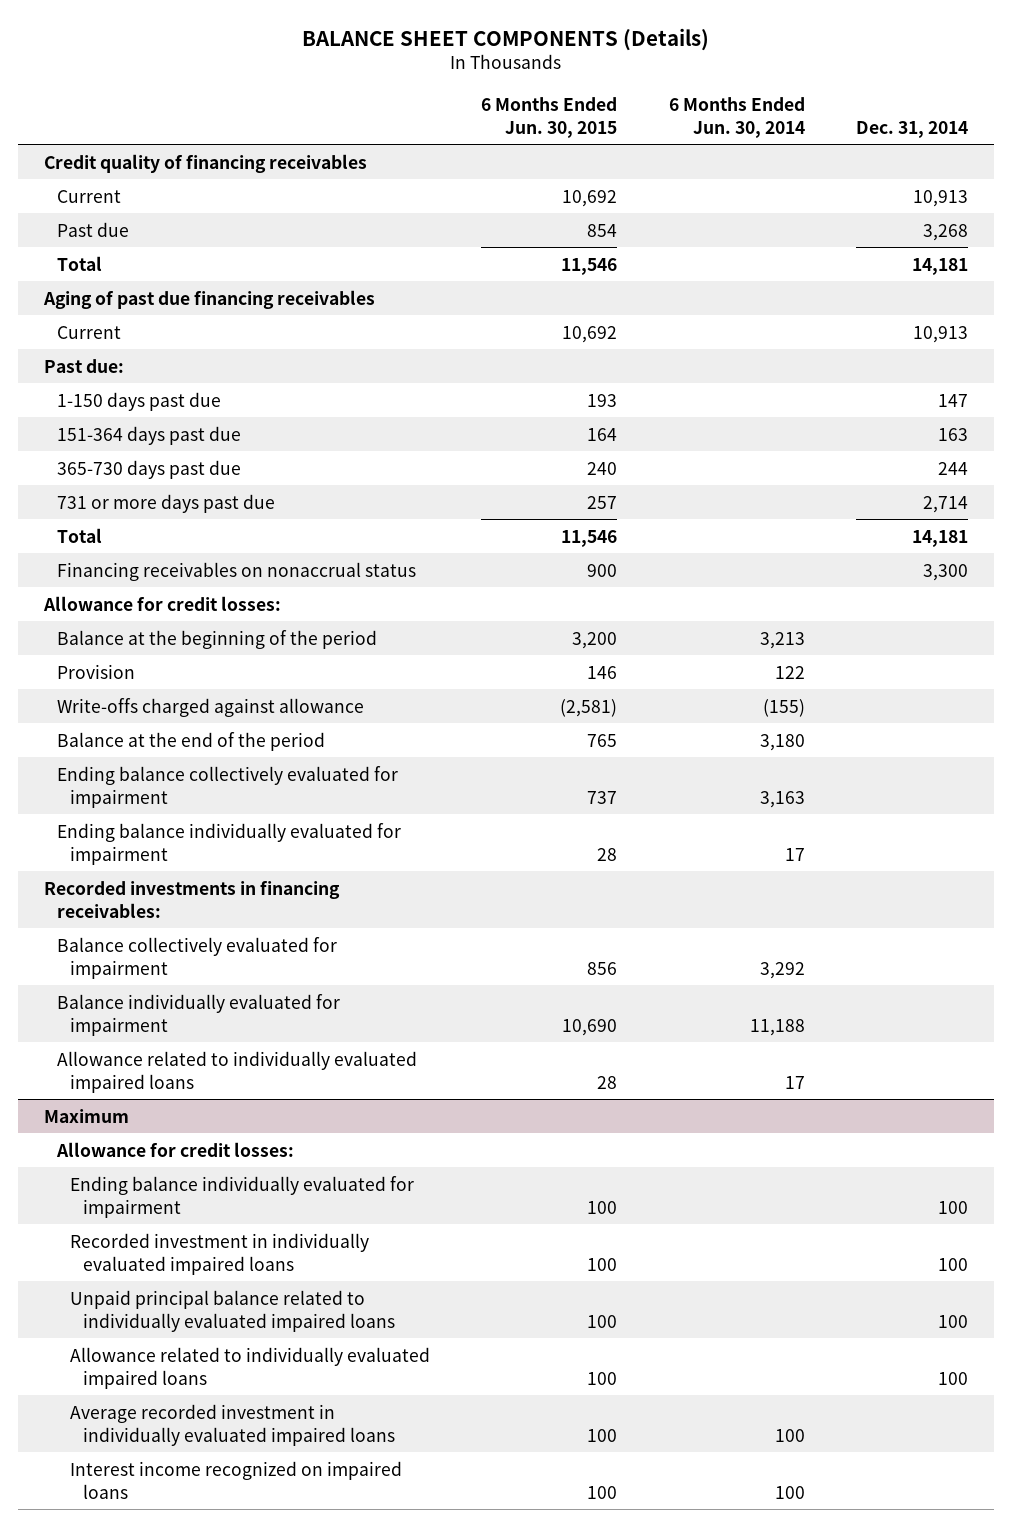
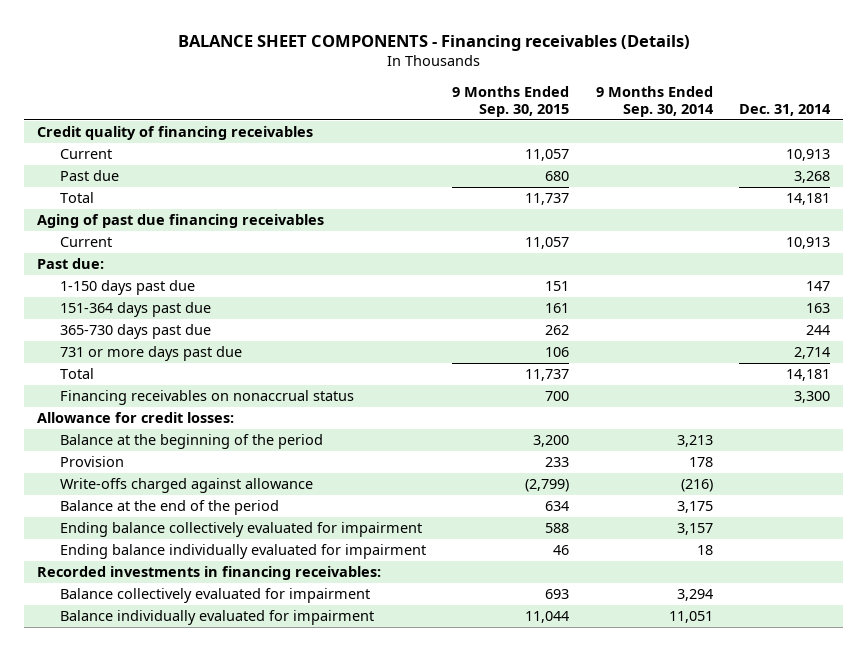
- BALANCE SHEET COMPONENTS (Details)
+ BALANCE SHEET COMPONENTS - Financing receivables (Details)
- | 6 Months Ended Jun. 30, 2015 | 6 Months Ended Jun. 30, 2014 | Dec. 31, 2014
+ | 9 Months Ended Sep. 30, 2015 | 9 Months Ended Sep. 30, 2014 | Dec. 31, 2014
- Allowance related to individually evaluated impaired loans | 28 | 17 |
- Maximum
- Allowance for credit losses:
- Ending balance individually evaluated for impairment | 100 | | 100
- Recorded investment in individually evaluated impaired loans | 100 | | 100
- Unpaid principal balance related to individually evaluated impaired loans | 100 | | 100
- Allowance related to individually evaluated impaired loans | 100 | | 100
- Average recorded investment in individually evaluated impaired loans | 100 | 100 |
- Interest income recognized on impaired loans | 100 | 100 |

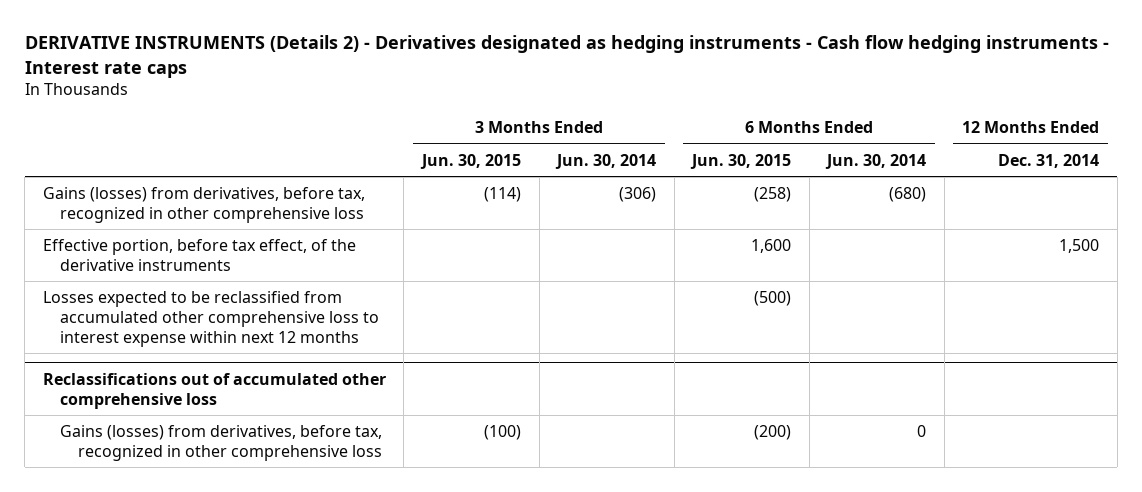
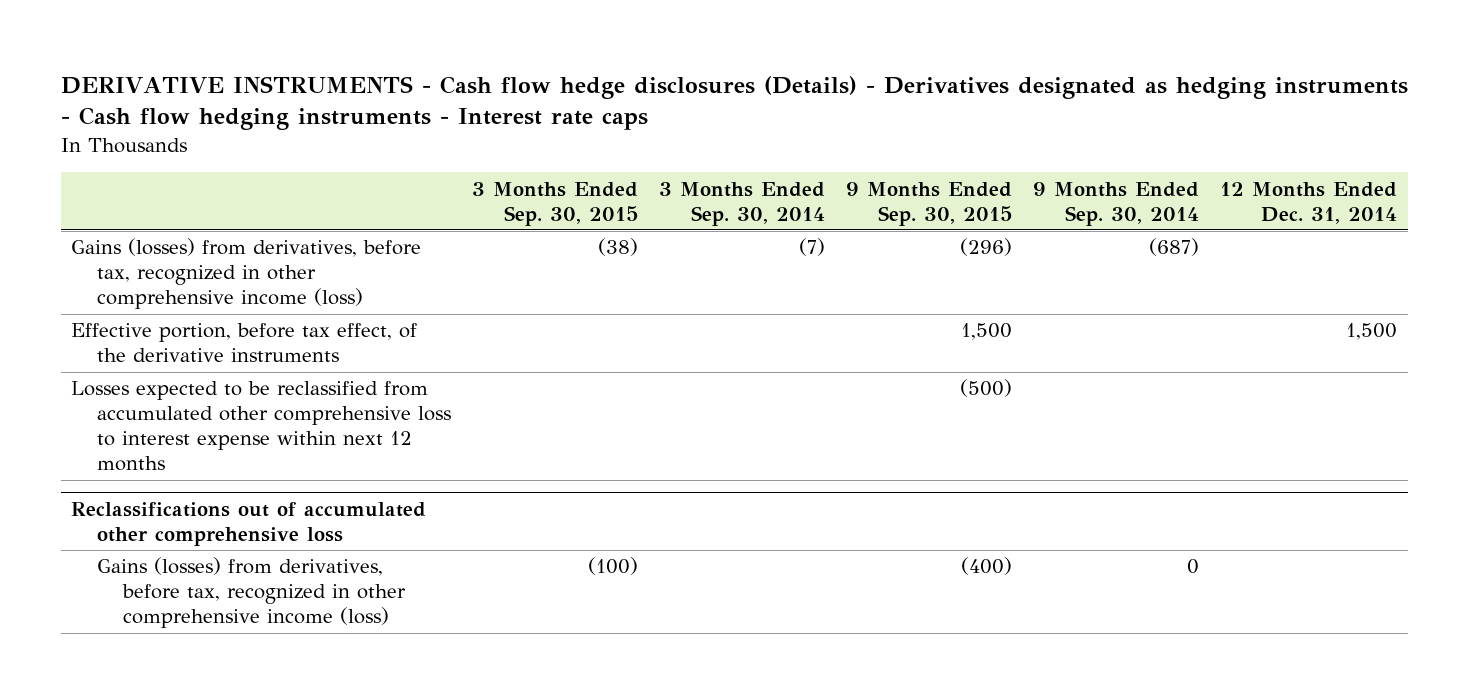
- DERIVATIVE INSTRUMENTS (Details 2) - Derivatives designated as hedging instruments - Cash flow hedging instruments - Interest rate caps
+ DERIVATIVE INSTRUMENTS - Cash flow hedge disclosures (Details) - Derivatives designated as hedging instruments - Cash flow hedging instruments - Interest rate caps
- | 3 Months Ended Jun. 30, 2015 | 3 Months Ended Jun. 30, 2014 | 6 Months Ended Jun. 30, 2015 | 6 Months Ended Jun. 30, 2014 | 12 Months Ended Dec. 31, 2014
+ | 3 Months Ended Sep. 30, 2015 | 3 Months Ended Sep. 30, 2014 | 9 Months Ended Sep. 30, 2015 | 9 Months Ended Sep. 30, 2014 | 12 Months Ended Dec. 31, 2014
- Gains (losses) from derivatives, before tax, recognized in other comprehensive loss | (114) | (306) | (258) | (680) |
+ Gains (losses) from derivatives, before tax, recognized in other comprehensive income (loss) | (38) | (7) | (296) | (687) |
@ Reclassifications out of accumulated other comprehensive loss
- Gains (losses) from derivatives, before tax, recognized in other comprehensive loss | (100) | | (200) | 0 |
+ Gains (losses) from derivatives, before tax, recognized in other comprehensive income (loss) | (100) | | (400) | 0 |

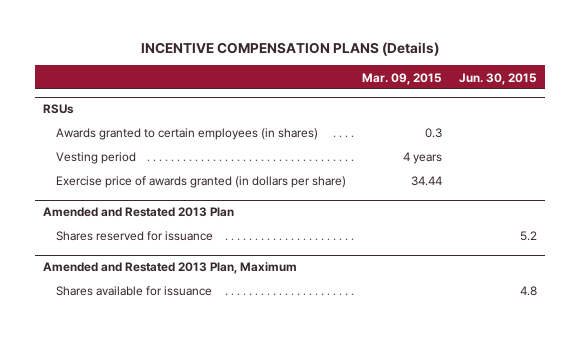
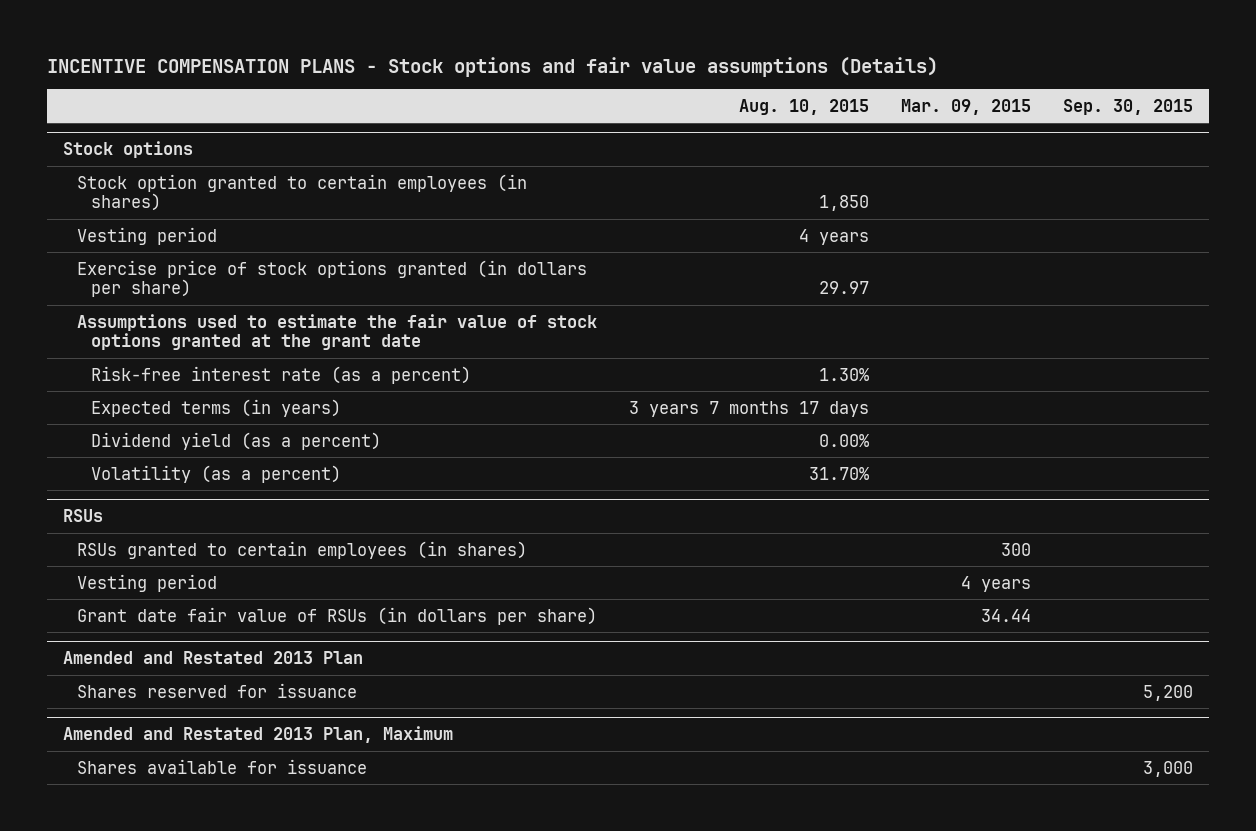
- INCENTIVE COMPENSATION PLANS (Details)
+ INCENTIVE COMPENSATION PLANS - Stock options and fair value assumptions (Details)
- | Mar. 09, 2015 | Jun. 30, 2015
+ | Aug. 10, 2015 | Mar. 09, 2015 | Sep. 30, 2015
+ Stock options
+ Stock option granted to certain employees (in shares) | 1,850 | |
+ Vesting period | 4 years | |
+ Exercise price of stock options granted (in dollars per share) | 29.97 | |
+ Assumptions used to estimate the fair value of stock options granted at the grant date
+ Risk-free interest rate (as a percent) | 1.30% | |
+ Expected terms (in years) | 3 years 7 months 17 days | |
+ Dividend yield (as a percent) | 0.00% | |
+ Volatility (as a percent) | 31.70% | |
@ RSUs
- Awards granted to certain employees (in shares) | 0.3 |
+ RSUs granted to certain employees (in shares) | | 300 |
- Exercise price of awards granted (in dollars per share) | 34.44 |
+ Grant date fair value of RSUs (in dollars per share) | | 34.44 |

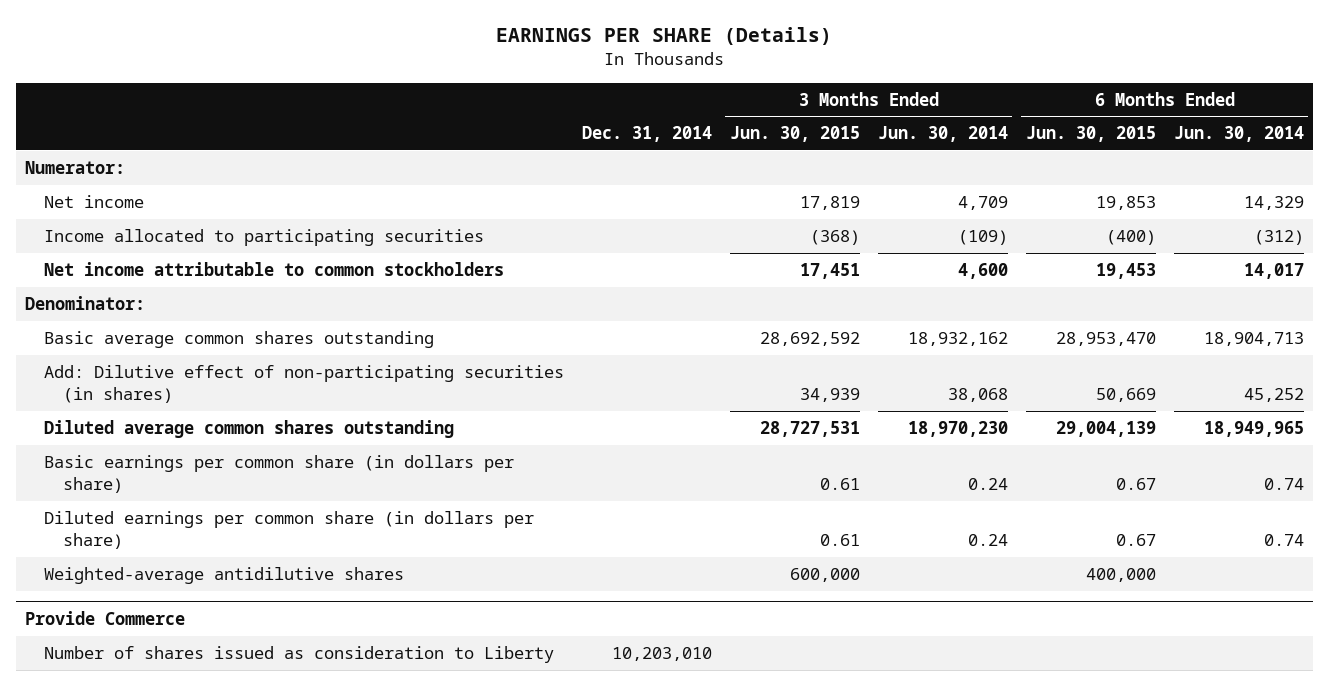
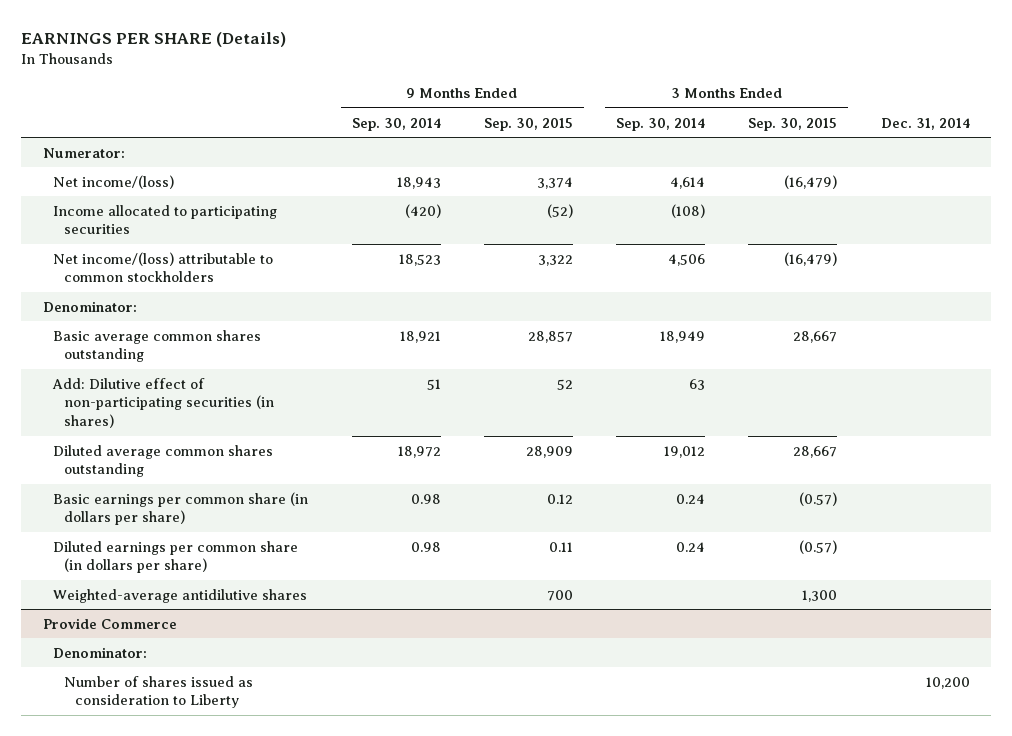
- | Dec. 31, 2014 | 3 Months Ended Jun. 30, 2015 | 3 Months Ended Jun. 30, 2014 | 6 Months Ended Jun. 30, 2015 | 6 Months Ended Jun. 30, 2014
+ | 9 Months Ended Sep. 30, 2014 | 9 Months Ended Sep. 30, 2015 | 3 Months Ended Sep. 30, 2014 | 3 Months Ended Sep. 30, 2015 | Dec. 31, 2014
- Net income | | 17,819 | 4,709 | 19,853 | 14,329
+ Net income/(loss) | 18,943 | 3,374 | 4,614 | (16,479) |
- Net income attributable to common stockholders | | 17,451 | 4,600 | 19,453 | 14,017
+ Net income/(loss) attributable to common stockholders | 18,523 | 3,322 | 4,506 | (16,479) |
@ Provide Commerce
- Number of shares issued as consideration to Liberty | 10,203,010 | | | |
+ Denominator:
+ Number of shares issued as consideration to Liberty | | | | | 10,200

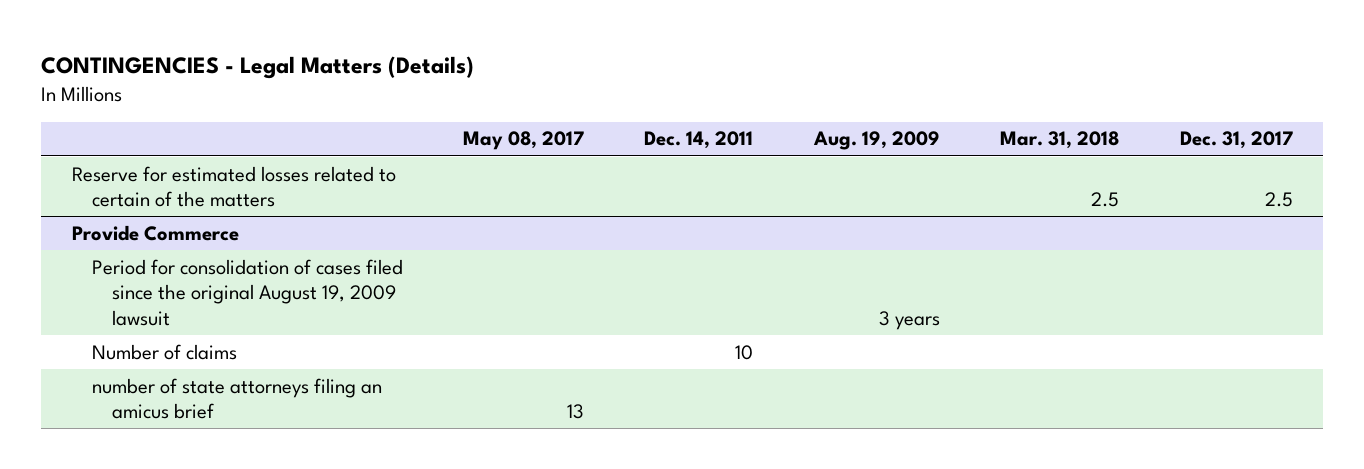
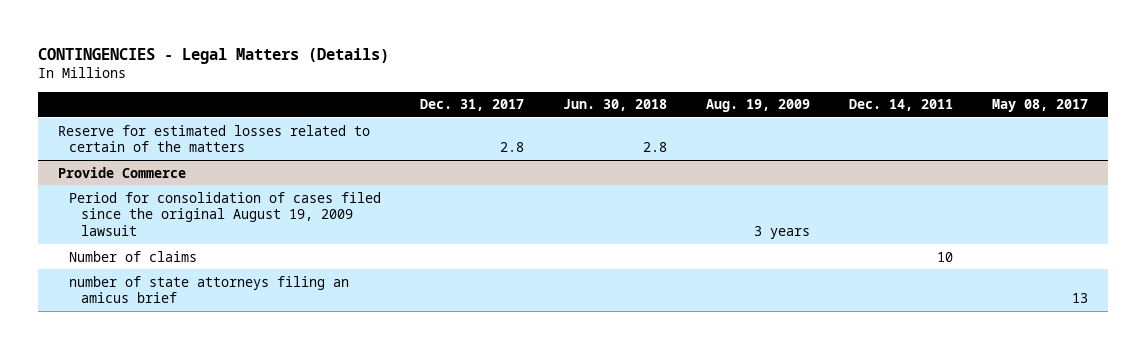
- | May 08, 2017 | Dec. 14, 2011 | Aug. 19, 2009 | Mar. 31, 2018 | Dec. 31, 2017
+ | Dec. 31, 2017 | Jun. 30, 2018 | Aug. 19, 2009 | Dec. 14, 2011 | May 08, 2017
- Reserve for estimated losses related to certain of the matters | | | | 2.5 | 2.5
+ Reserve for estimated losses related to certain of the matters | 2.8 | 2.8 | | |

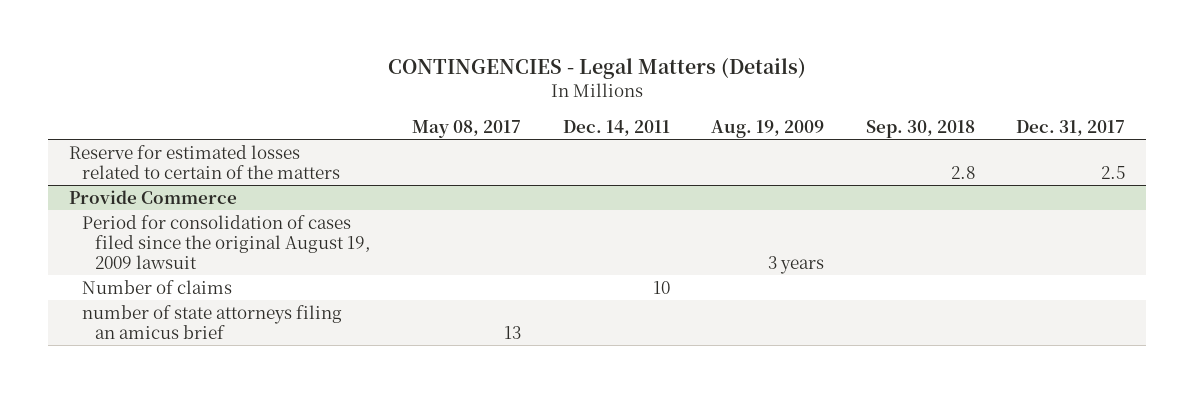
- | Dec. 31, 2017 | Jun. 30, 2018 | Aug. 19, 2009 | Dec. 14, 2011 | May 08, 2017
+ | May 08, 2017 | Dec. 14, 2011 | Aug. 19, 2009 | Sep. 30, 2018 | Dec. 31, 2017
- Reserve for estimated losses related to certain of the matters | 2.8 | 2.8 | | |
+ Reserve for estimated losses related to certain of the matters | | | | 2.8 | 2.5

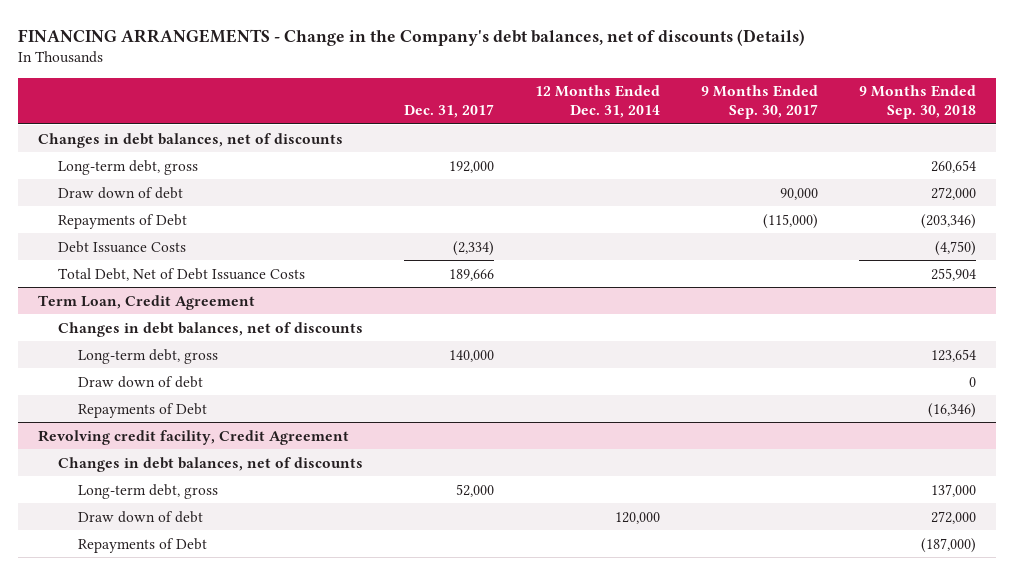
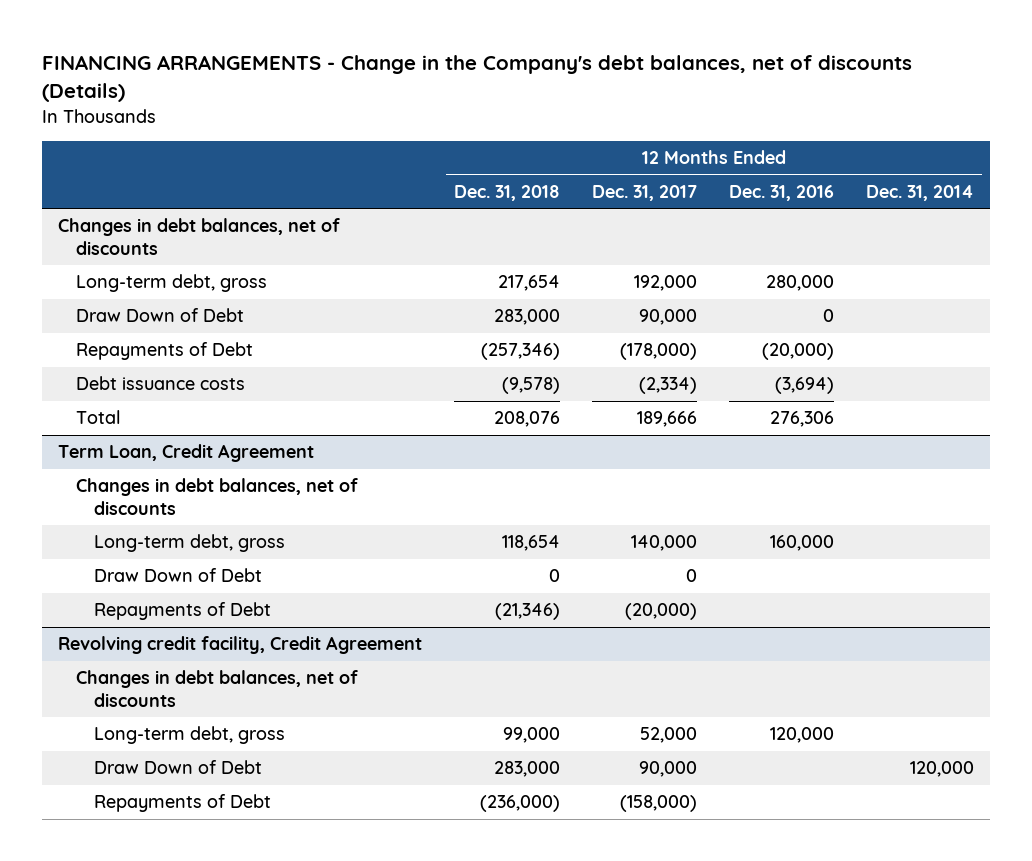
- | Dec. 31, 2017 | 12 Months Ended Dec. 31, 2014 | 9 Months Ended Sep. 30, 2017 | 9 Months Ended Sep. 30, 2018
+ | 12 Months Ended Dec. 31, 2018 | 12 Months Ended Dec. 31, 2017 | 12 Months Ended Dec. 31, 2016 | 12 Months Ended Dec. 31, 2014
- Draw down of debt | | | 90,000 | 272,000
+ Draw Down of Debt | 283,000 | 90,000 | 0 |
- Debt Issuance Costs | (2,334) | | | (4,750)
- Total Debt, Net of Debt Issuance Costs | 189,666 | | | 255,904
+ Debt issuance costs | (9,578) | (2,334) | (3,694) |
+ Total | 208,076 | 189,666 | 276,306 |
@ Term Loan, Credit Agreement
- Draw down of debt | | | | 0
+ Draw Down of Debt | 0 | 0 | |
@ Revolving credit facility, Credit Agreement
- Draw down of debt | | 120,000 | | 272,000
+ Draw Down of Debt | 283,000 | 90,000 | | 120,000

